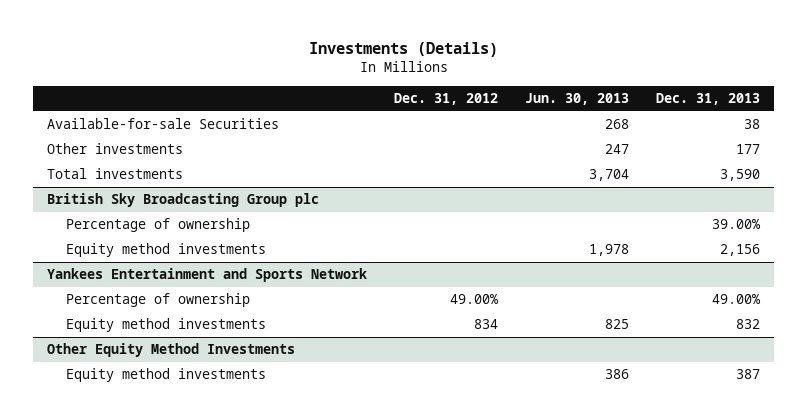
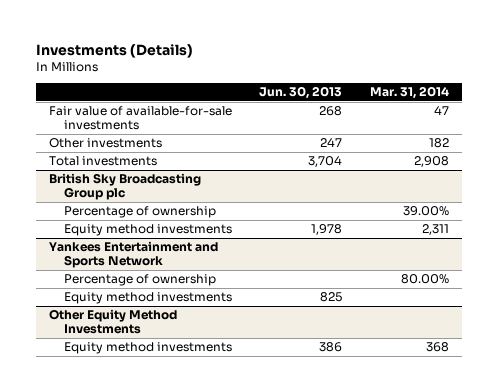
- | Dec. 31, 2012 | Jun. 30, 2013 | Dec. 31, 2013
+ | Jun. 30, 2013 | Mar. 31, 2014
- Available-for-sale Securities | | 268 | 38
+ Fair value of available-for-sale investments | 268 | 47

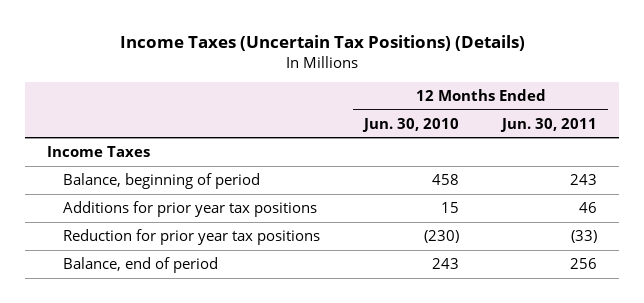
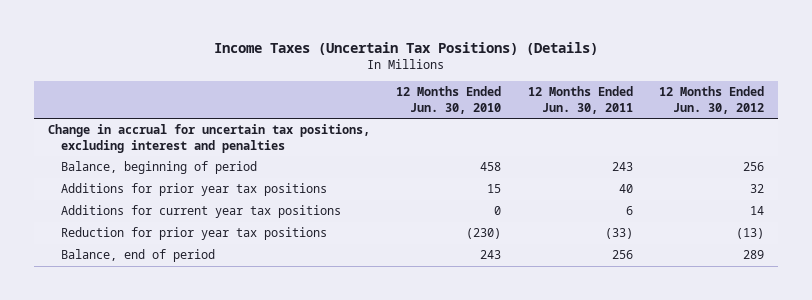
- | 12 Months Ended Jun. 30, 2010 | 12 Months Ended Jun. 30, 2011
+ | 12 Months Ended Jun. 30, 2010 | 12 Months Ended Jun. 30, 2011 | 12 Months Ended Jun. 30, 2012
- Income Taxes
+ Change in accrual for uncertain tax positions, excluding interest and penalties
- Additions for prior year tax positions | 15 | 46
+ Additions for prior year tax positions | 15 | 40 | 32
+ Additions for current year tax positions | 0 | 6 | 14

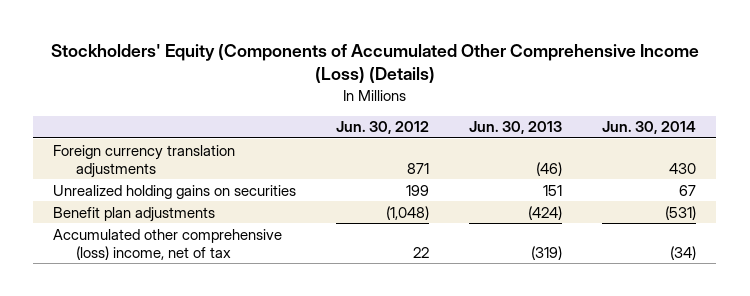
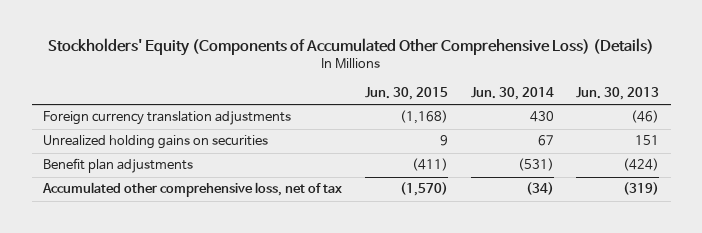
- Stockholders' Equity (Components of Accumulated Other Comprehensive Income (Loss) (Details)
+ Stockholders' Equity (Components of Accumulated Other Comprehensive Loss) (Details)
- | Jun. 30, 2012 | Jun. 30, 2013 | Jun. 30, 2014
+ | Jun. 30, 2015 | Jun. 30, 2014 | Jun. 30, 2013
- Accumulated other comprehensive (loss) income, net of tax | 22 | (319) | (34)
+ Accumulated other comprehensive loss, net of tax | (1,570) | (34) | (319)

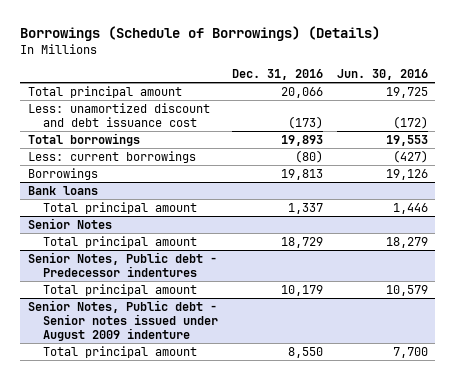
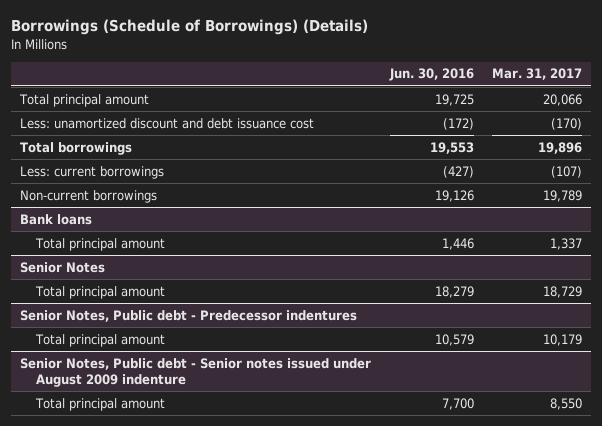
- | Dec. 31, 2016 | Jun. 30, 2016
+ | Jun. 30, 2016 | Mar. 31, 2017
- Borrowings | 19,813 | 19,126
+ Non-current borrowings | 19,126 | 19,789

